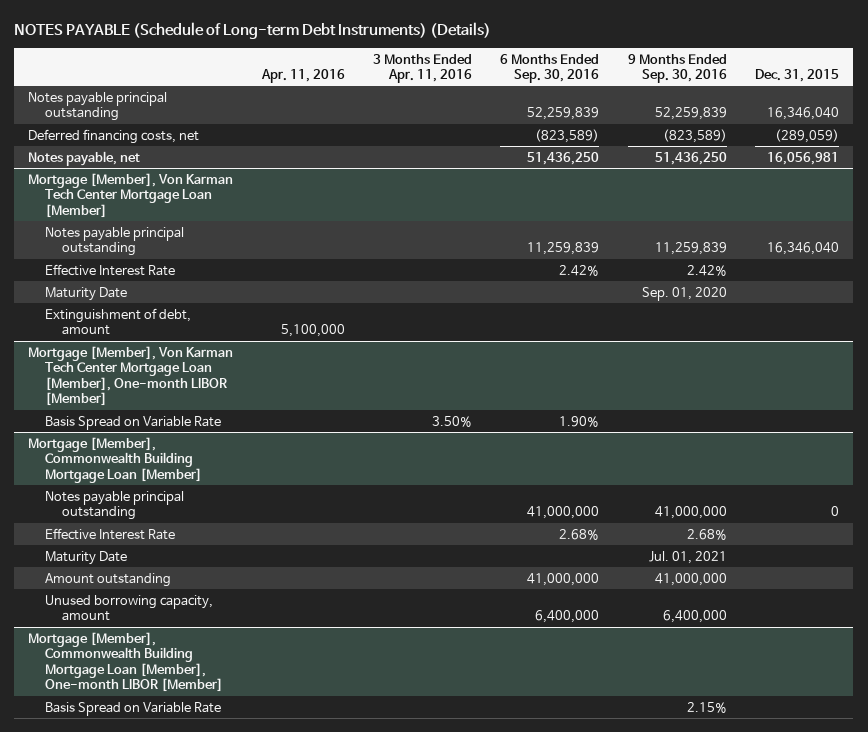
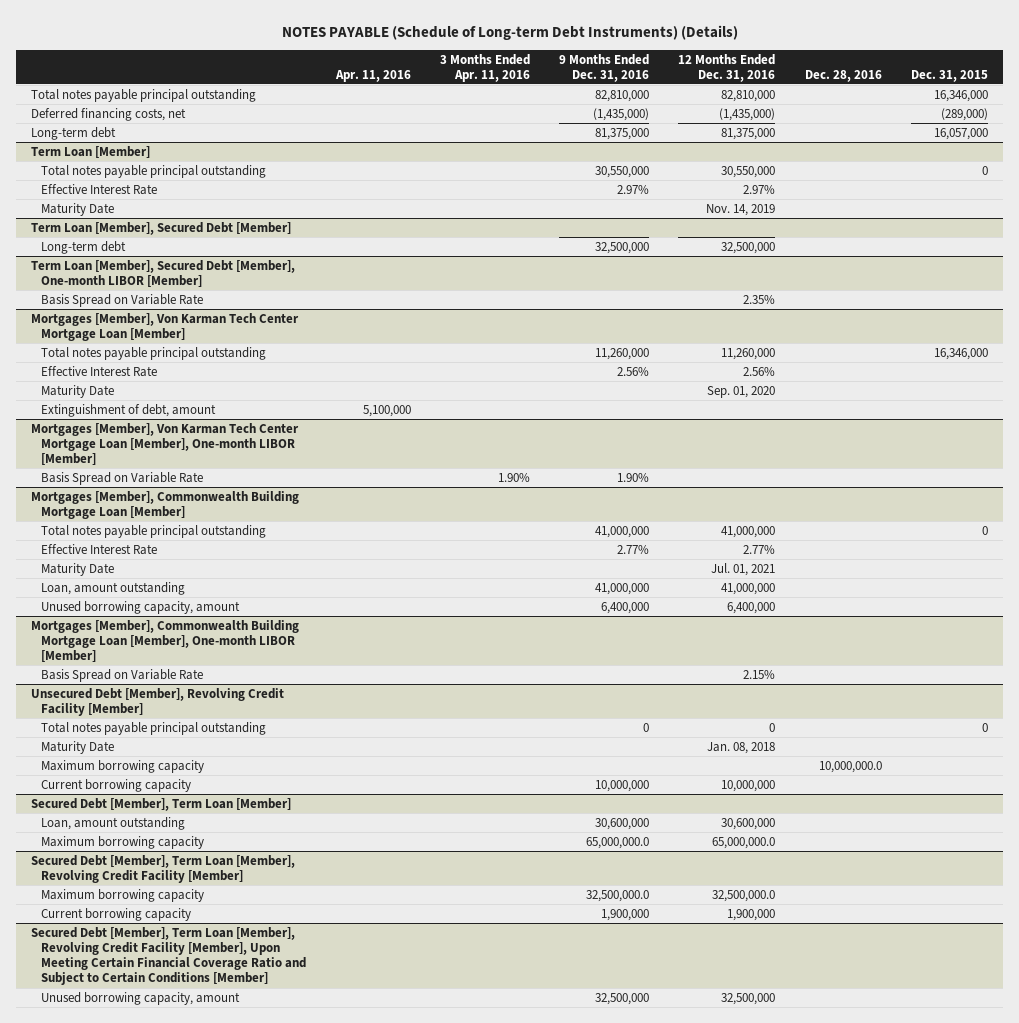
- | Apr. 11, 2016 | 3 Months Ended Apr. 11, 2016 | 6 Months Ended Sep. 30, 2016 | 9 Months Ended Sep. 30, 2016 | Dec. 31, 2015
+ | Apr. 11, 2016 | 3 Months Ended Apr. 11, 2016 | 9 Months Ended Dec. 31, 2016 | 12 Months Ended Dec. 31, 2016 | Dec. 28, 2016 | Dec. 31, 2015
- Notes payable principal outstanding | | | 52,259,839 | 52,259,839 | 16,346,040
- Deferred financing costs, net | | | (823,589) | (823,589) | (289,059)
- Notes payable, net | | | 51,436,250 | 51,436,250 | 16,056,981
- Mortgage [Member], Von Karman Tech Center Mortgage Loan [Member]
- Notes payable principal outstanding | | | 11,259,839 | 11,259,839 | 16,346,040
+ Total notes payable principal outstanding | | | 82,810,000 | 82,810,000 | | 16,346,000
+ Deferred financing costs, net | | | (1,435,000) | (1,435,000) | | (289,000)
+ Long-term debt | | | 81,375,000 | 81,375,000 | | 16,057,000
+ Term Loan [Member]
+ Total notes payable principal outstanding | | | 30,550,000 | 30,550,000 | | 0
+ Effective Interest Rate | | | 2.97% | 2.97% | |
+ Maturity Date | | | | Nov. 14, 2019 | |
+ Term Loan [Member], Secured Debt [Member]
+ Long-term debt | | | 32,500,000 | 32,500,000 | |
+ Term Loan [Member], Secured Debt [Member], One-month LIBOR [Member]
+ Basis Spread on Variable Rate | | | | 2.35% | |
+ Mortgages [Member], Von Karman Tech Center Mortgage Loan [Member]
+ Total notes payable principal outstanding | | | 11,260,000 | 11,260,000 | | 16,346,000
- Mortgage [Member], Von Karman Tech Center Mortgage Loan [Member], One-month LIBOR [Member]
- Basis Spread on Variable Rate | | 3.50% | 1.90% | |
- Mortgage [Member], Commonwealth Building Mortgage Loan [Member]
- Notes payable principal outstanding | | | 41,000,000 | 41,000,000 | 0
+ Mortgages [Member], Von Karman Tech Center Mortgage Loan [Member], One-month LIBOR [Member]
+ Basis Spread on Variable Rate | | 1.90% | 1.90% | | |
+ Mortgages [Member], Commonwealth Building Mortgage Loan [Member]
+ Total notes payable principal outstanding | | | 41,000,000 | 41,000,000 | | 0
- Amount outstanding | | | 41,000,000 | 41,000,000 |
+ Loan, amount outstanding | | | 41,000,000 | 41,000,000 | |
- Mortgage [Member], Commonwealth Building Mortgage Loan [Member], One-month LIBOR [Member]
+ Mortgages [Member], Commonwealth Building Mortgage Loan [Member], One-month LIBOR [Member]
+ Unsecured Debt [Member], Revolving Credit Facility [Member]
+ Total notes payable principal outstanding | | | 0 | 0 | | 0
+ Maturity Date | | | | Jan. 08, 2018 | |
+ Maximum borrowing capacity | | | | | 10,000,000.0 |
+ Current borrowing capacity | | | 10,000,000 | 10,000,000 | |
+ Secured Debt [Member], Term Loan [Member]
+ Loan, amount outstanding | | | 30,600,000 | 30,600,000 | |
+ Maximum borrowing capacity | | | 65,000,000.0 | 65,000,000.0 | |
+ Secured Debt [Member], Term Loan [Member], Revolving Credit Facility [Member]
+ Maximum borrowing capacity | | | 32,500,000.0 | 32,500,000.0 | |
+ Current borrowing capacity | | | 1,900,000 | 1,900,000 | |
+ Secured Debt [Member], Term Loan [Member], Revolving Credit Facility [Member], Upon Meeting Certain Financial Coverage Ratio and Subject to Certain Conditions [Member]
+ Unused borrowing capacity, amount | | | 32,500,000 | 32,500,000 | |

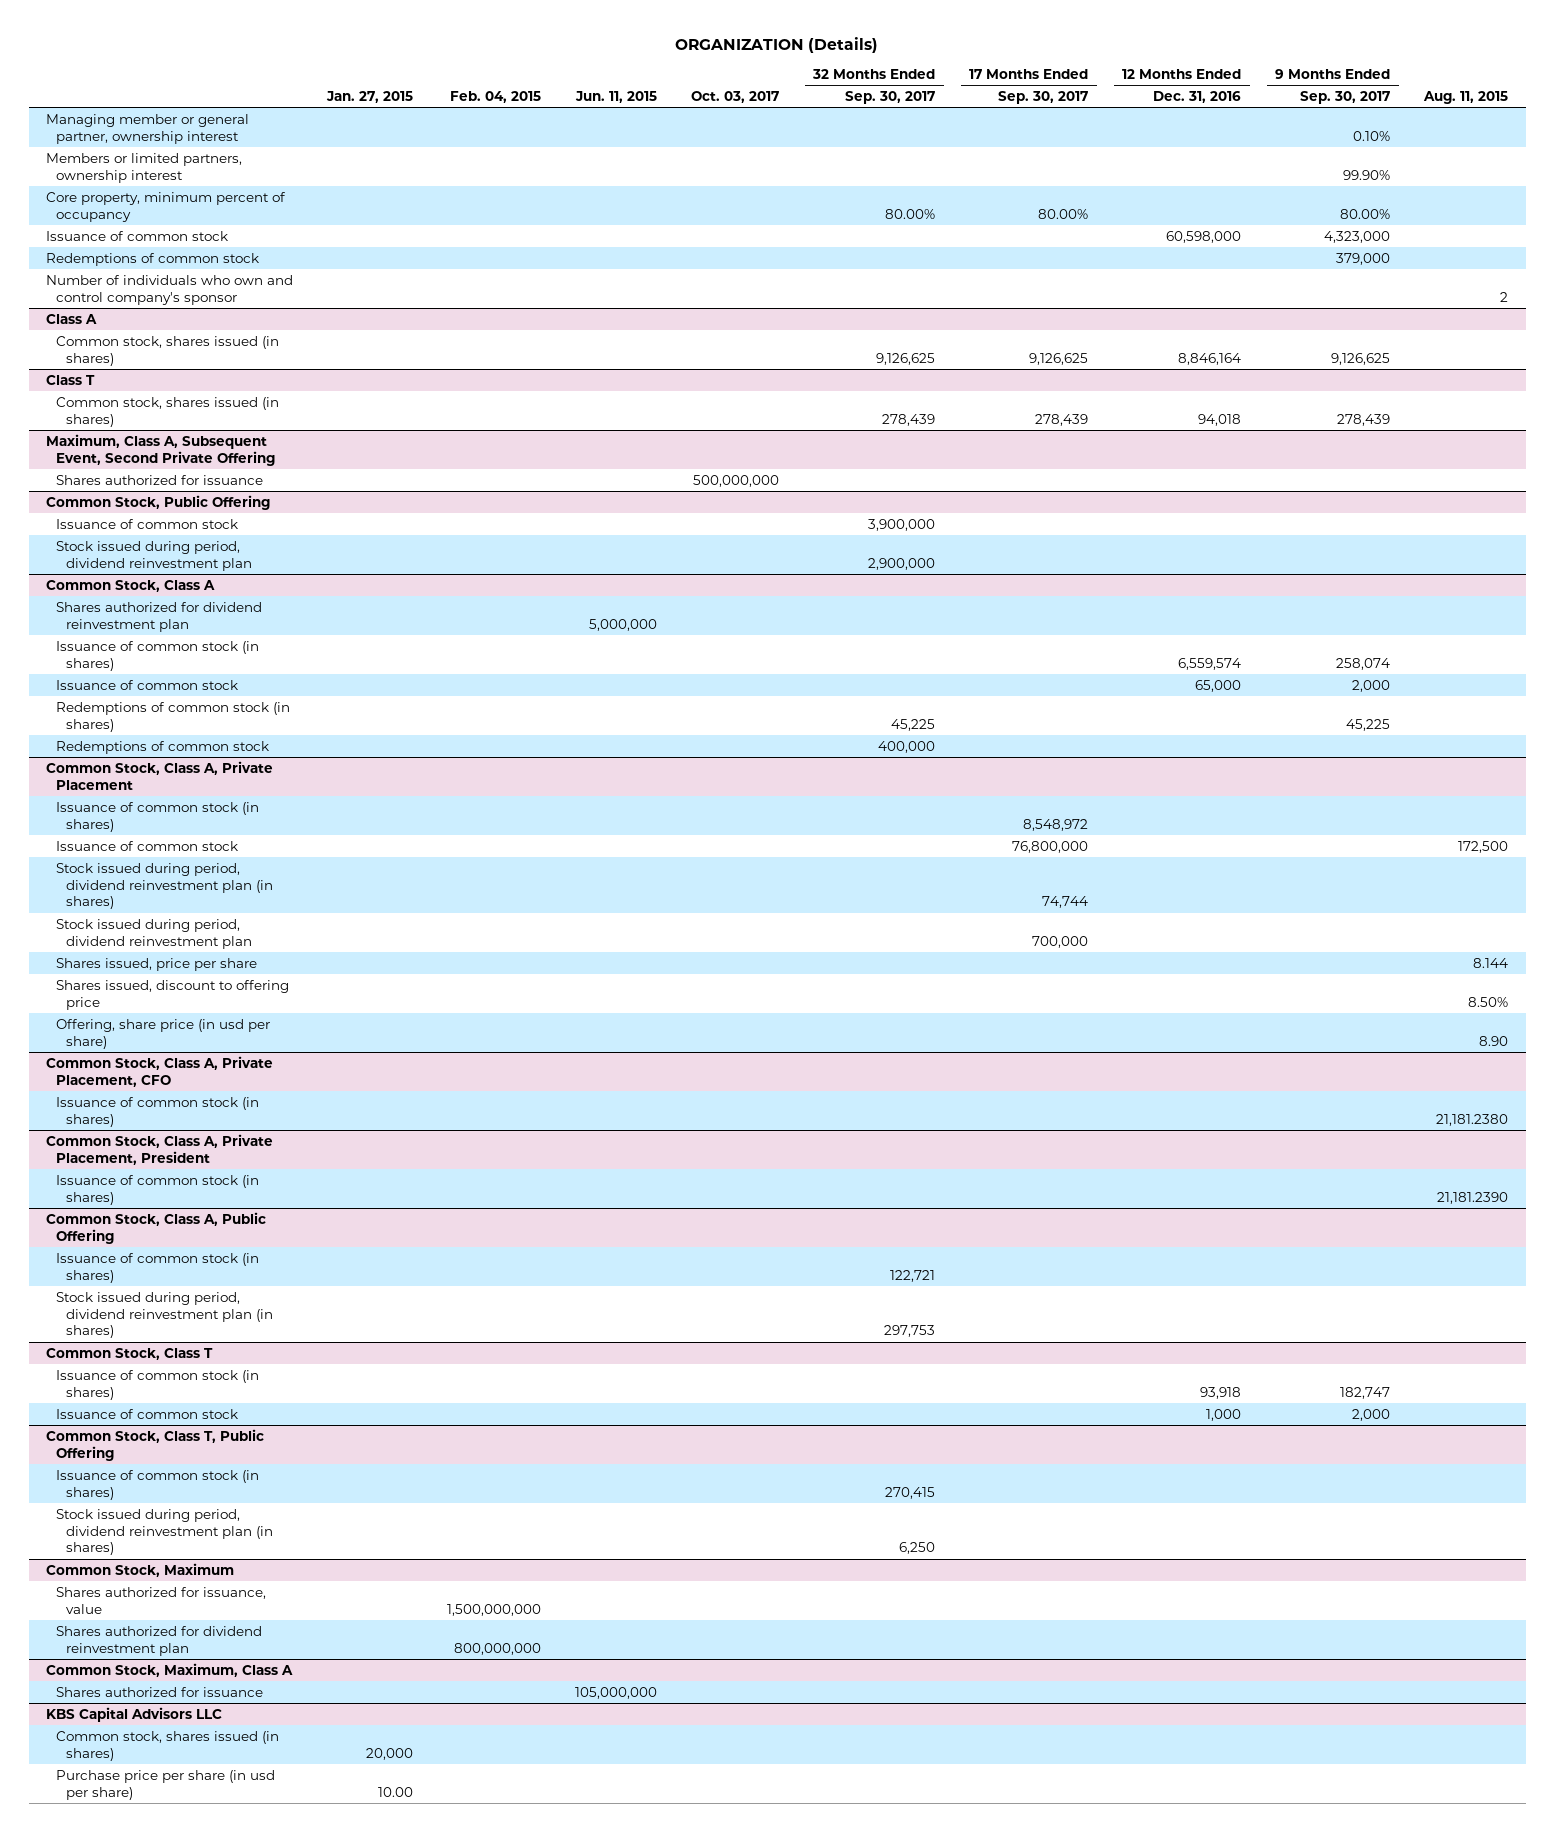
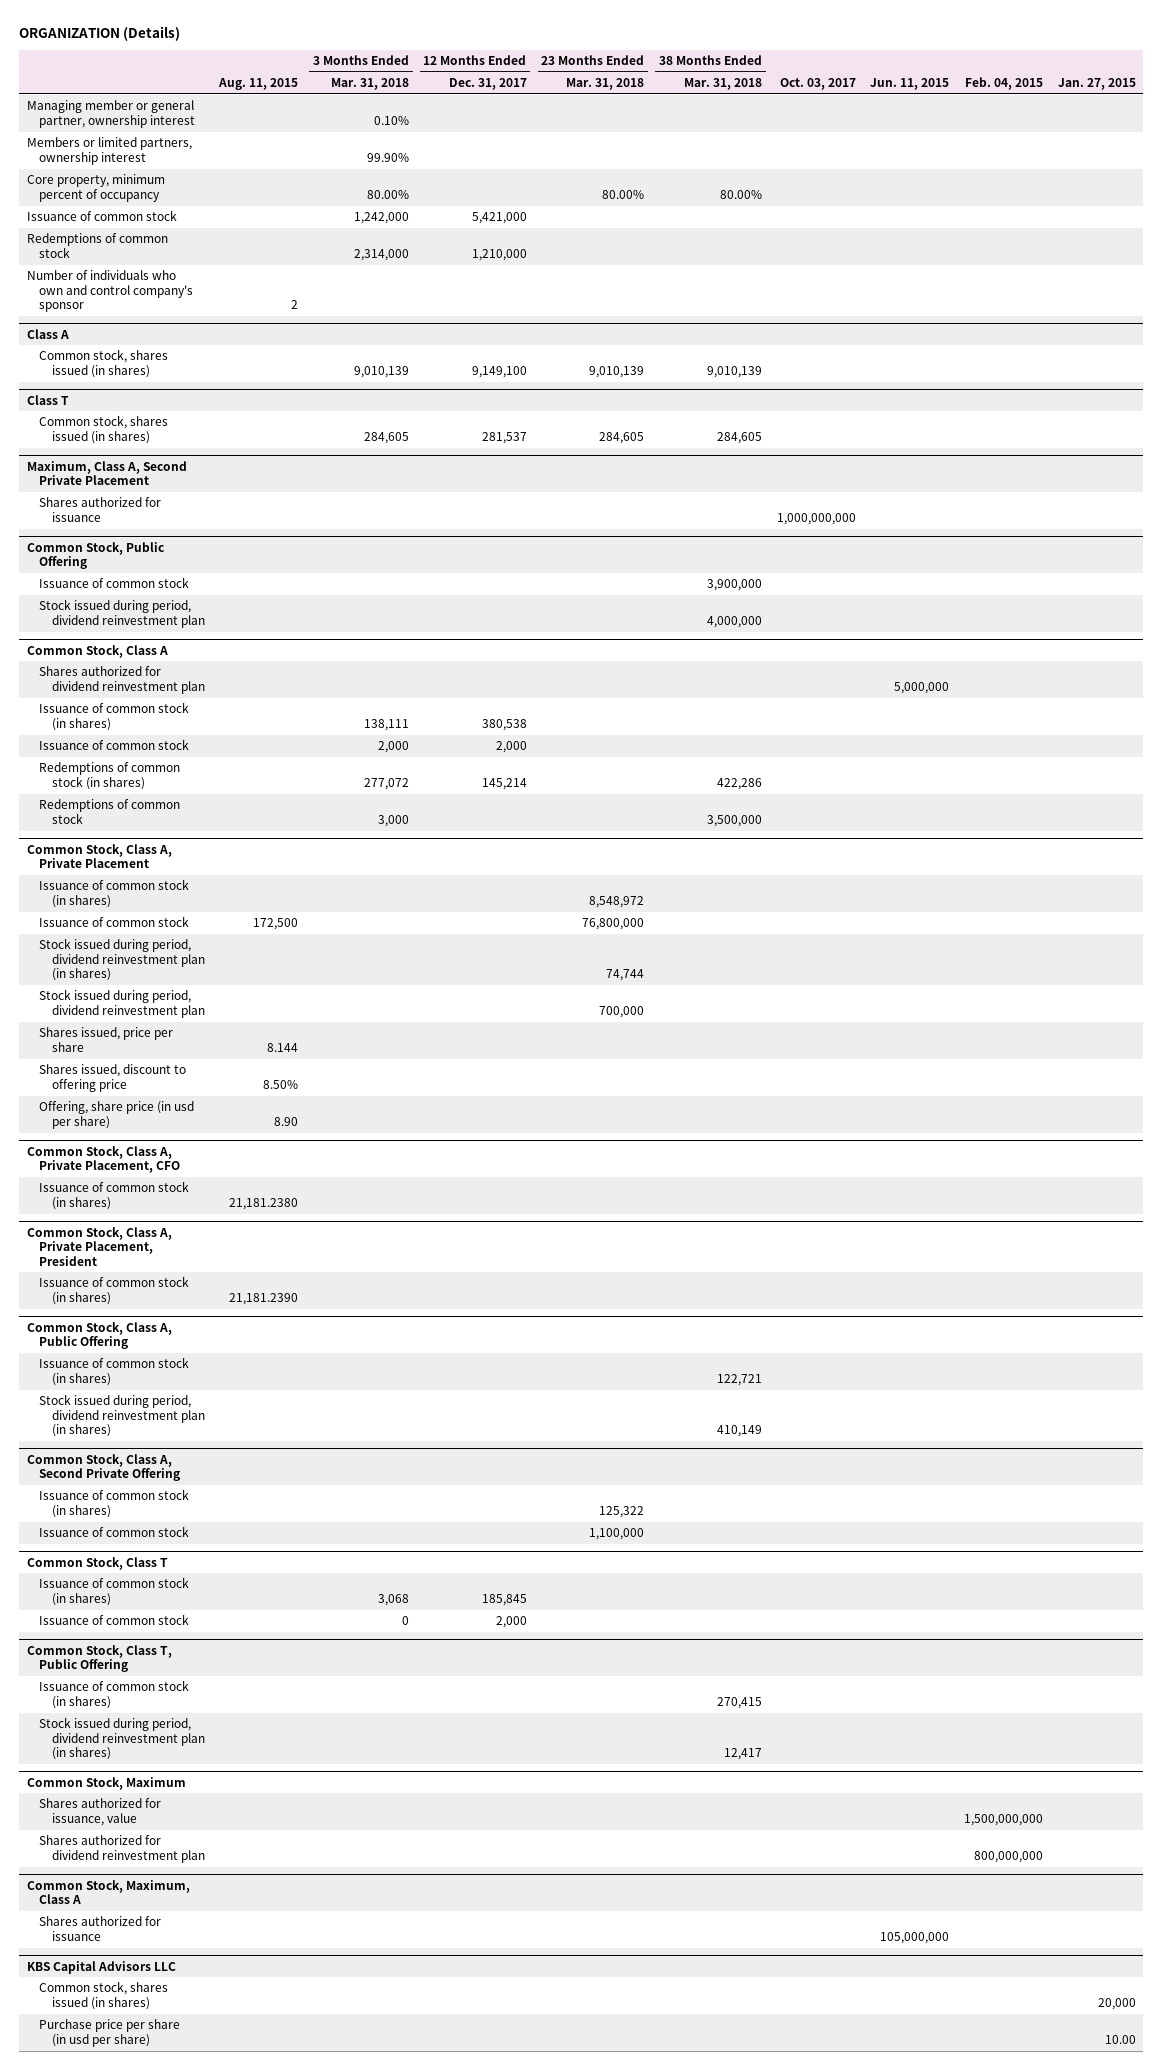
- | Jan. 27, 2015 | Feb. 04, 2015 | Jun. 11, 2015 | Oct. 03, 2017 | 32 Months Ended Sep. 30, 2017 | 17 Months Ended Sep. 30, 2017 | 12 Months Ended Dec. 31, 2016 | 9 Months Ended Sep. 30, 2017 | Aug. 11, 2015
+ | Aug. 11, 2015 | 3 Months Ended Mar. 31, 2018 | 12 Months Ended Dec. 31, 2017 | 23 Months Ended Mar. 31, 2018 | 38 Months Ended Mar. 31, 2018 | Oct. 03, 2017 | Jun. 11, 2015 | Feb. 04, 2015 | Jan. 27, 2015
- Maximum, Class A, Subsequent Event, Second Private Offering
- Shares authorized for issuance | | | | 500,000,000 | | | | |
+ Maximum, Class A, Second Private Placement
+ Shares authorized for issuance | | | | | | 1,000,000,000 | | |
+ Common Stock, Class A, Second Private Offering
+ Issuance of common stock (in shares) | | | | 125,322 | | | | |
+ Issuance of common stock | | | | 1,100,000 | | | | |

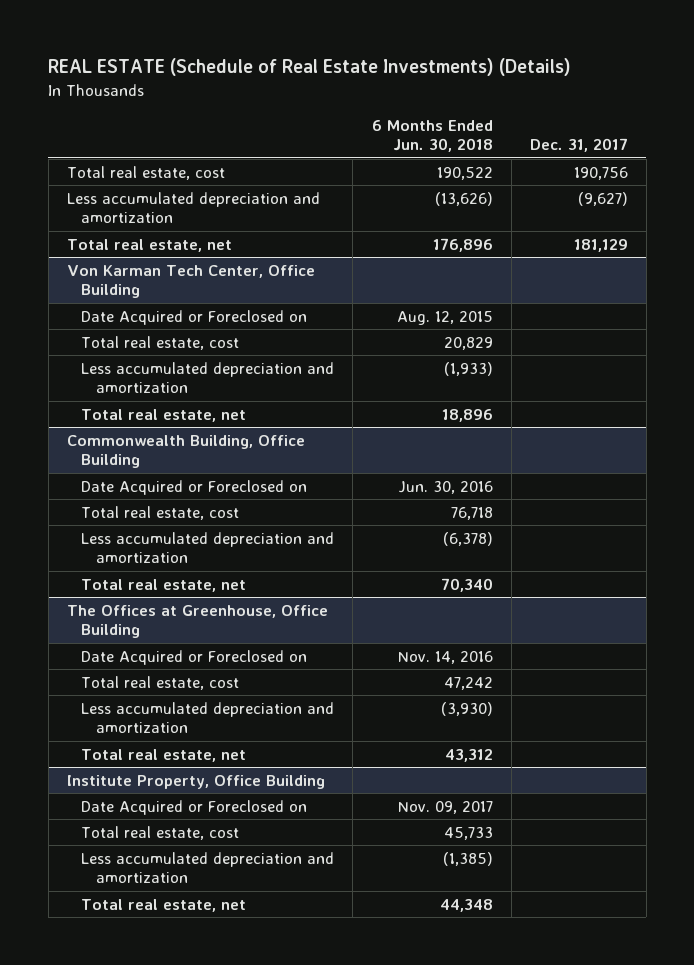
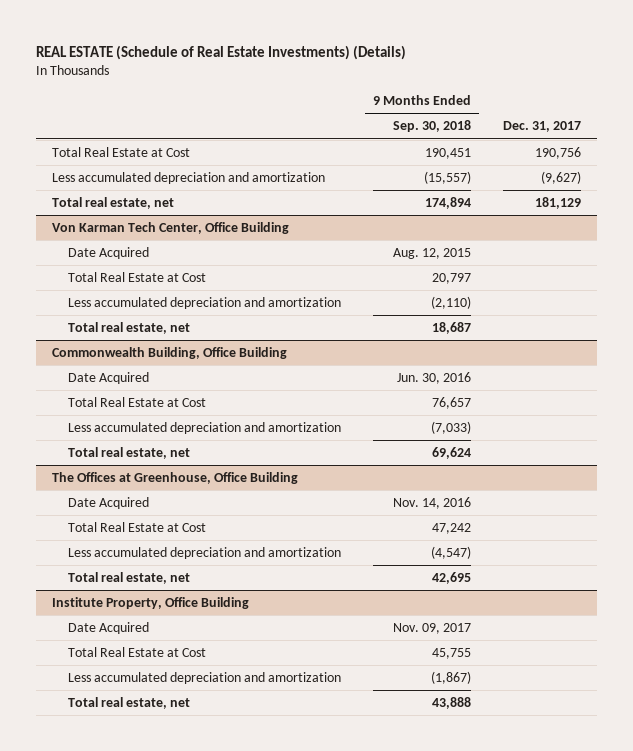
- | 6 Months Ended Jun. 30, 2018 | Dec. 31, 2017
+ | 9 Months Ended Sep. 30, 2018 | Dec. 31, 2017
- Total real estate, cost | 190,522 | 190,756
+ Total Real Estate at Cost | 190,451 | 190,756
@ Von Karman Tech Center, Office Building
- Date Acquired or Foreclosed on | Aug. 12, 2015 |
- Total real estate, cost | 20,829 |
+ Date Acquired | Aug. 12, 2015 |
+ Total Real Estate at Cost | 20,797 |
@ Commonwealth Building, Office Building
- Date Acquired or Foreclosed on | Jun. 30, 2016 |
- Total real estate, cost | 76,718 |
+ Date Acquired | Jun. 30, 2016 |
+ Total Real Estate at Cost | 76,657 |
@ The Offices at Greenhouse, Office Building
- Date Acquired or Foreclosed on | Nov. 14, 2016 |
- Total real estate, cost | 47,242 |
+ Date Acquired | Nov. 14, 2016 |
+ Total Real Estate at Cost | 47,242 |
@ Institute Property, Office Building
- Date Acquired or Foreclosed on | Nov. 09, 2017 |
- Total real estate, cost | 45,733 |
+ Date Acquired | Nov. 09, 2017 |
+ Total Real Estate at Cost | 45,755 |

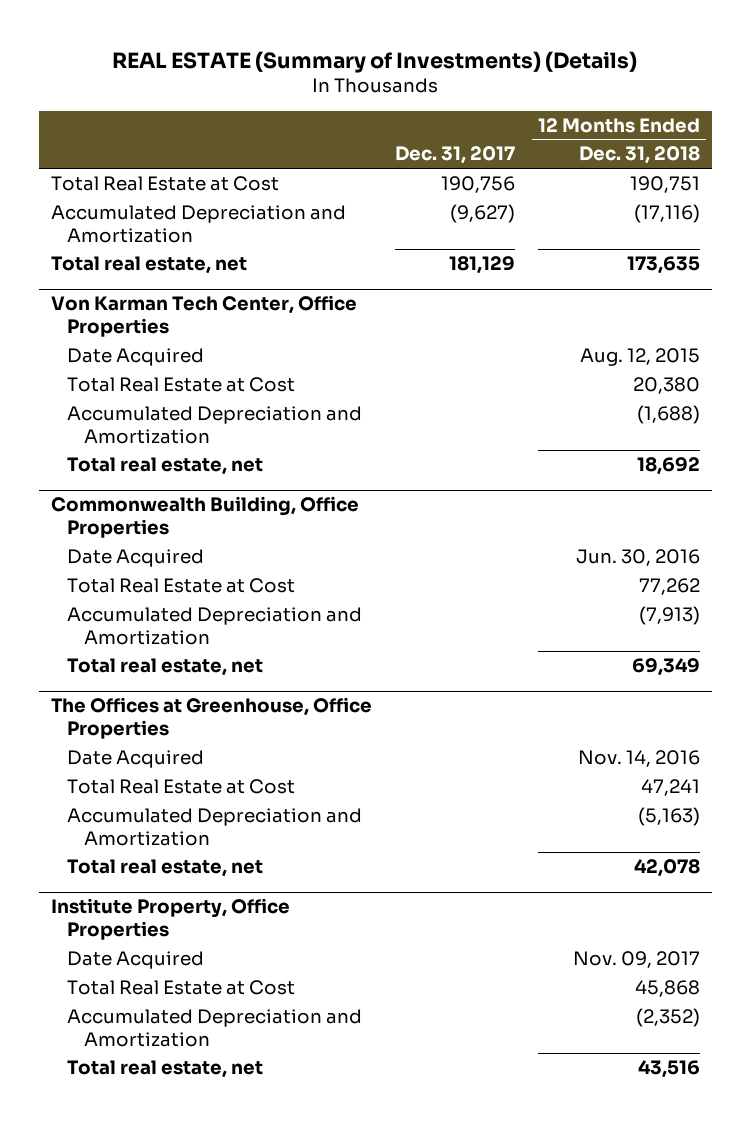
- REAL ESTATE (Schedule of Real Estate Investments) (Details)
+ REAL ESTATE (Summary of Investments) (Details)
- | 9 Months Ended Sep. 30, 2018 | Dec. 31, 2017
+ | Dec. 31, 2017 | 12 Months Ended Dec. 31, 2018
- Less accumulated depreciation and amortization | (15,557) | (9,627)
+ Accumulated Depreciation and Amortization | (9,627) | (17,116)
- Von Karman Tech Center, Office Building
+ Von Karman Tech Center, Office Properties
- Less accumulated depreciation and amortization | (2,110) |
+ Accumulated Depreciation and Amortization | | (1,688)
- Commonwealth Building, Office Building
+ Commonwealth Building, Office Properties
- Less accumulated depreciation and amortization | (7,033) |
+ Accumulated Depreciation and Amortization | | (7,913)
- The Offices at Greenhouse, Office Building
+ The Offices at Greenhouse, Office Properties
- Less accumulated depreciation and amortization | (4,547) |
+ Accumulated Depreciation and Amortization | | (5,163)
- Institute Property, Office Building
+ Institute Property, Office Properties
- Less accumulated depreciation and amortization | (1,867) |
+ Accumulated Depreciation and Amortization | | (2,352)

